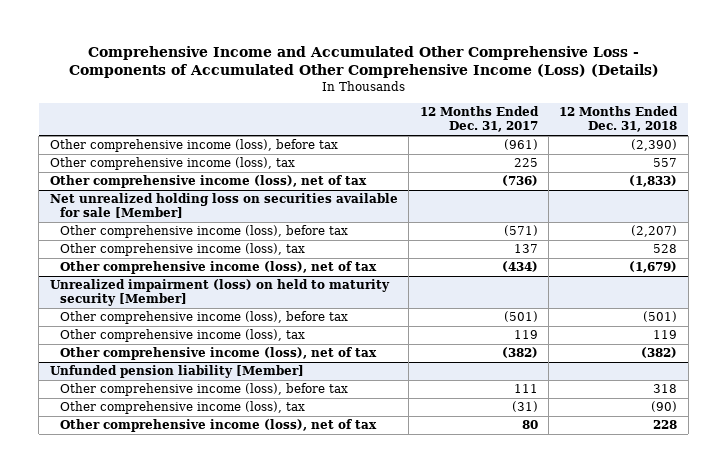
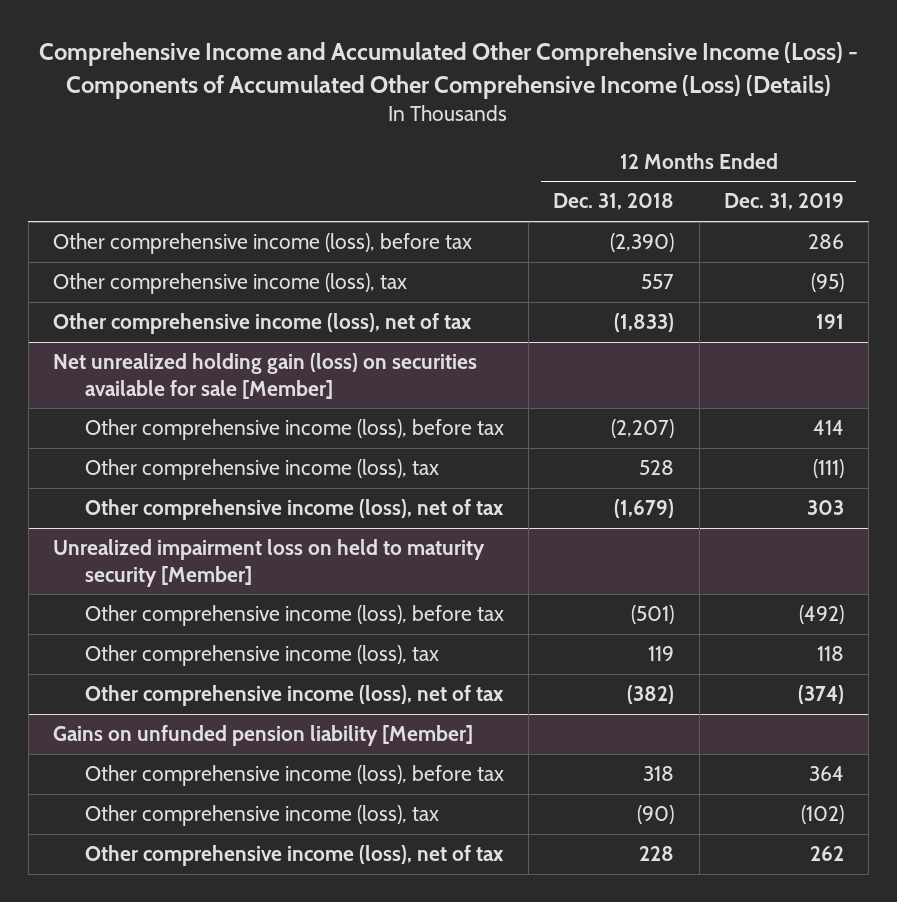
- Comprehensive Income and Accumulated Other Comprehensive Loss - Components of Accumulated Other Comprehensive Income (Loss) (Details)
+ Comprehensive Income and Accumulated Other Comprehensive Income (Loss) - Components of Accumulated Other Comprehensive Income (Loss) (Details)
- | 12 Months Ended Dec. 31, 2017 | 12 Months Ended Dec. 31, 2018
+ | 12 Months Ended Dec. 31, 2018 | 12 Months Ended Dec. 31, 2019
- Net unrealized holding loss on securities available for sale [Member]
+ Net unrealized holding gain (loss) on securities available for sale [Member]
- Unrealized impairment (loss) on held to maturity security [Member]
+ Unrealized impairment loss on held to maturity security [Member]
- Unfunded pension liability [Member]
+ Gains on unfunded pension liability [Member]

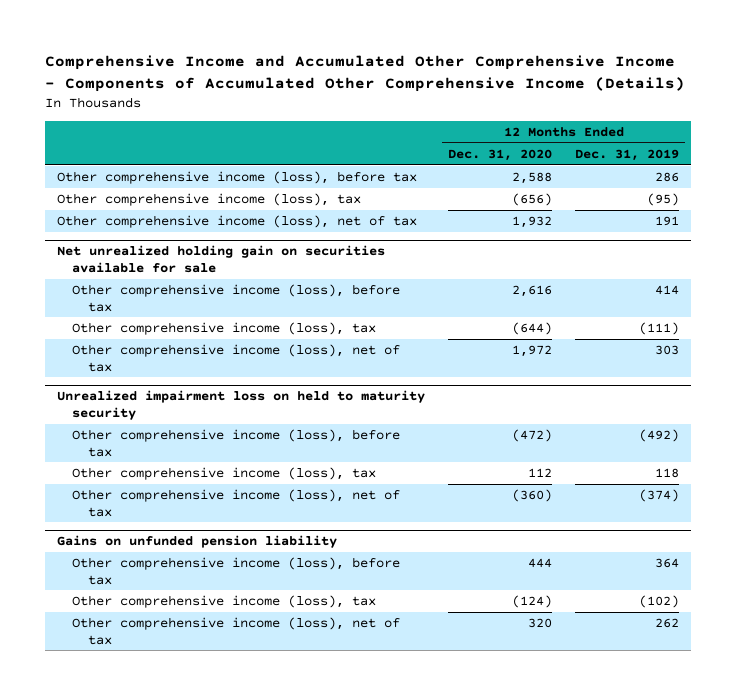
- Comprehensive Income and Accumulated Other Comprehensive Income (Loss) - Components of Accumulated Other Comprehensive Income (Loss) (Details)
+ Comprehensive Income and Accumulated Other Comprehensive Income - Components of Accumulated Other Comprehensive Income (Details)
- | 12 Months Ended Dec. 31, 2018 | 12 Months Ended Dec. 31, 2019
+ | 12 Months Ended Dec. 31, 2020 | 12 Months Ended Dec. 31, 2019
- Net unrealized holding gain (loss) on securities available for sale [Member]
+ Net unrealized holding gain on securities available for sale
- Unrealized impairment loss on held to maturity security [Member]
+ Unrealized impairment loss on held to maturity security
- Gains on unfunded pension liability [Member]
+ Gains on unfunded pension liability

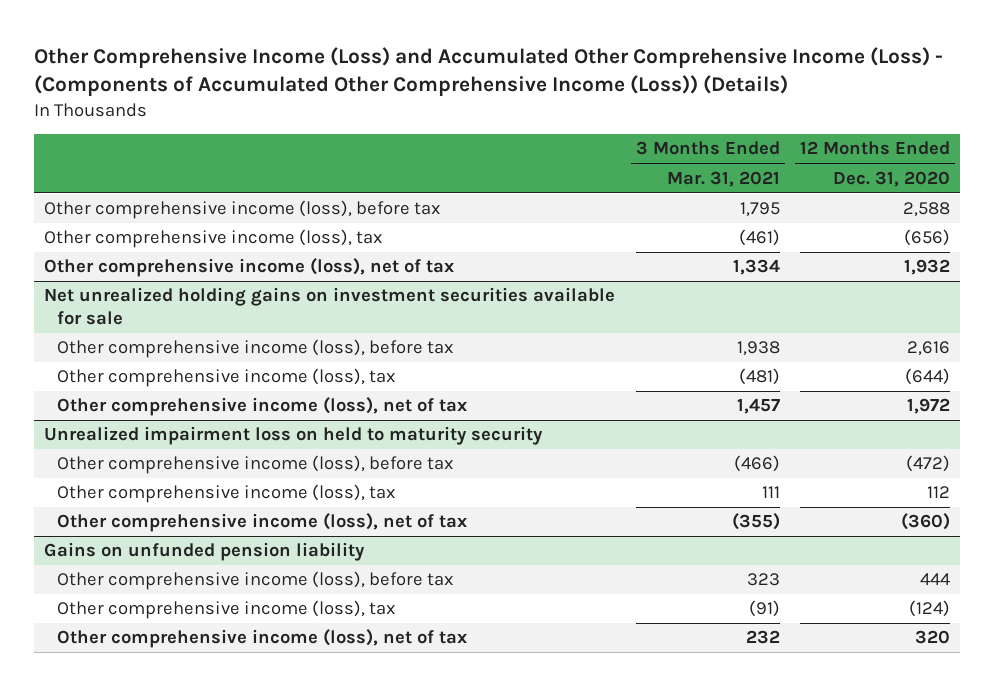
- Comprehensive Income and Accumulated Other Comprehensive Income - Components of Accumulated Other Comprehensive Income (Details)
+ Other Comprehensive Income (Loss) and Accumulated Other Comprehensive Income (Loss) - (Components of Accumulated Other Comprehensive Income (Loss)) (Details)
- | 12 Months Ended Dec. 31, 2020 | 12 Months Ended Dec. 31, 2019
+ | 3 Months Ended Mar. 31, 2021 | 12 Months Ended Dec. 31, 2020
- Net unrealized holding gain on securities available for sale
+ Net unrealized holding gains on investment securities available for sale

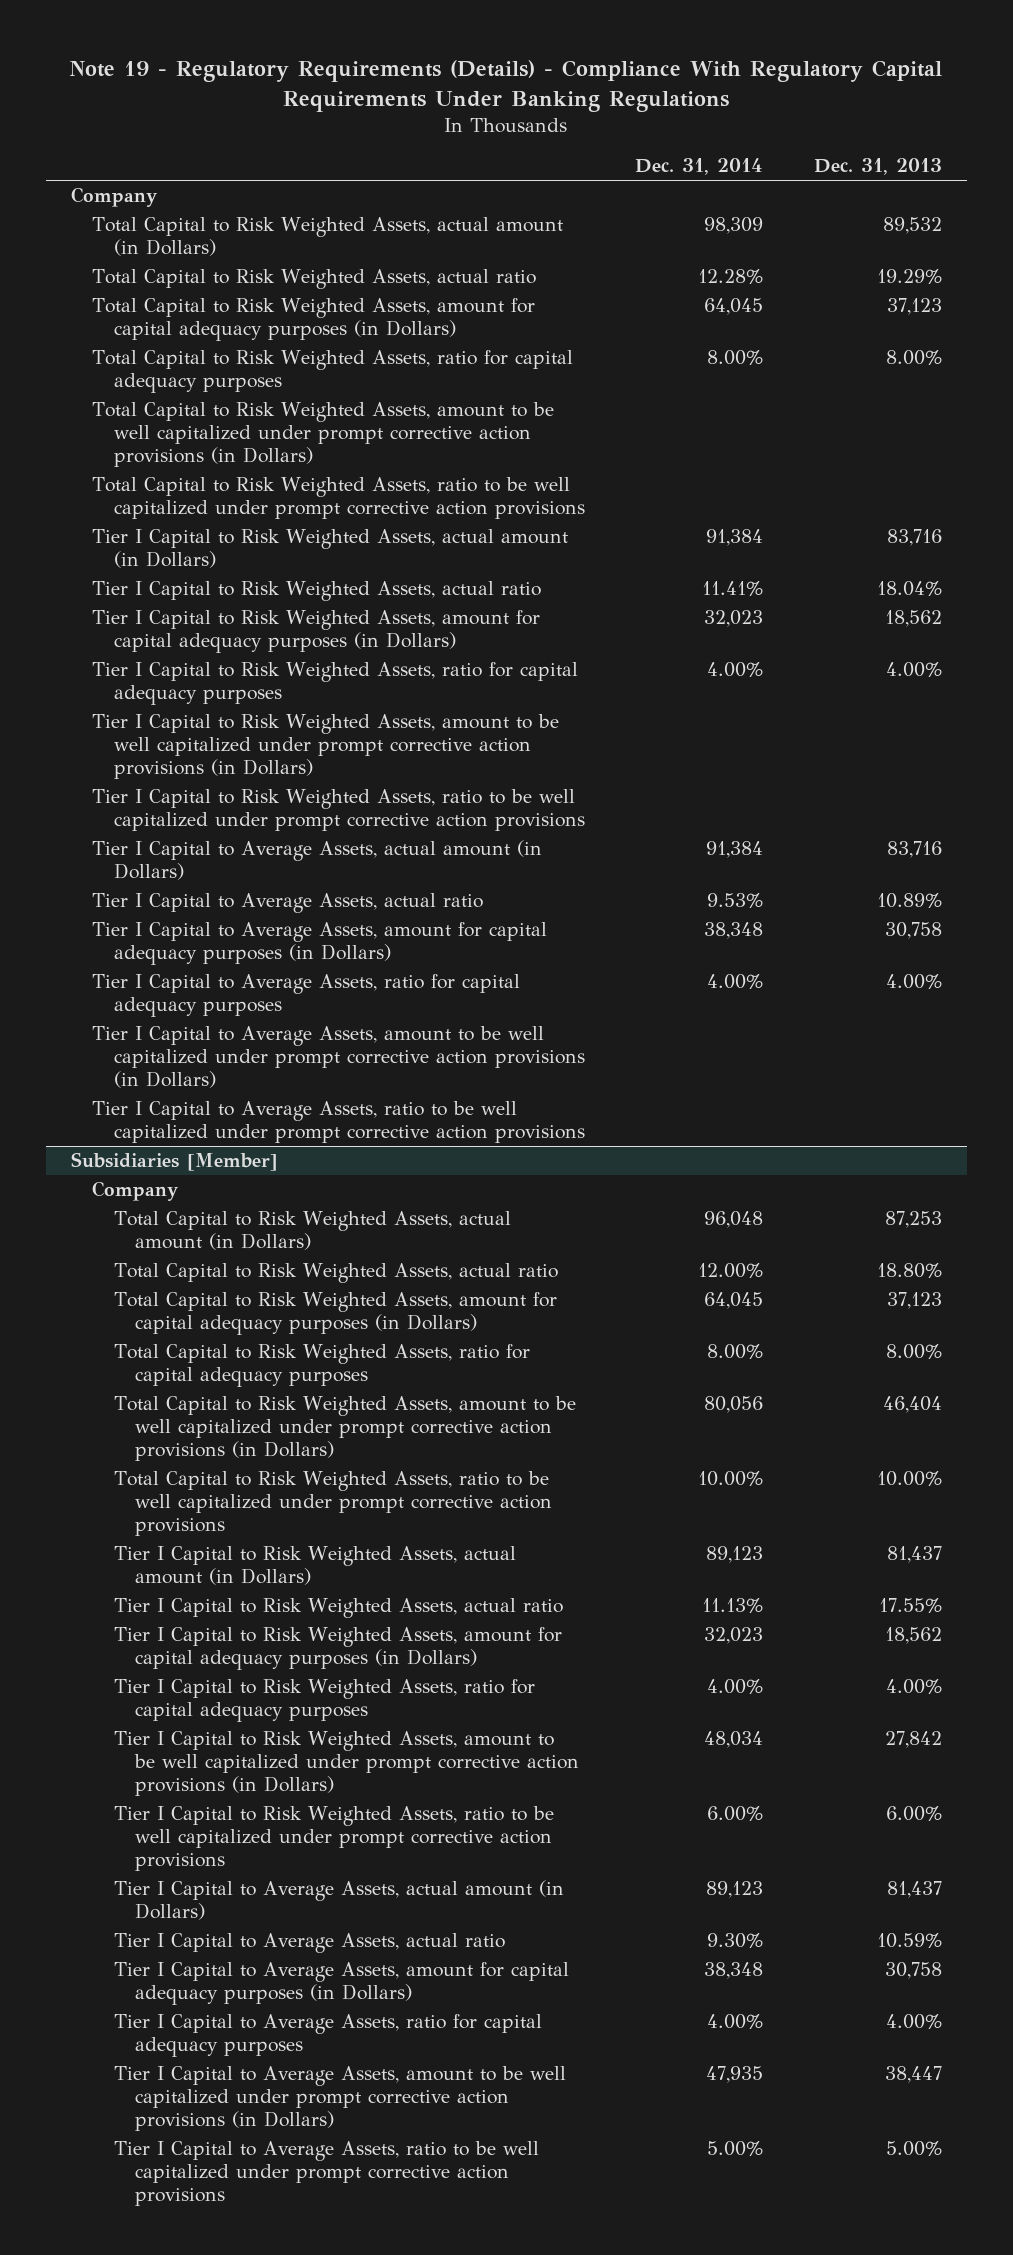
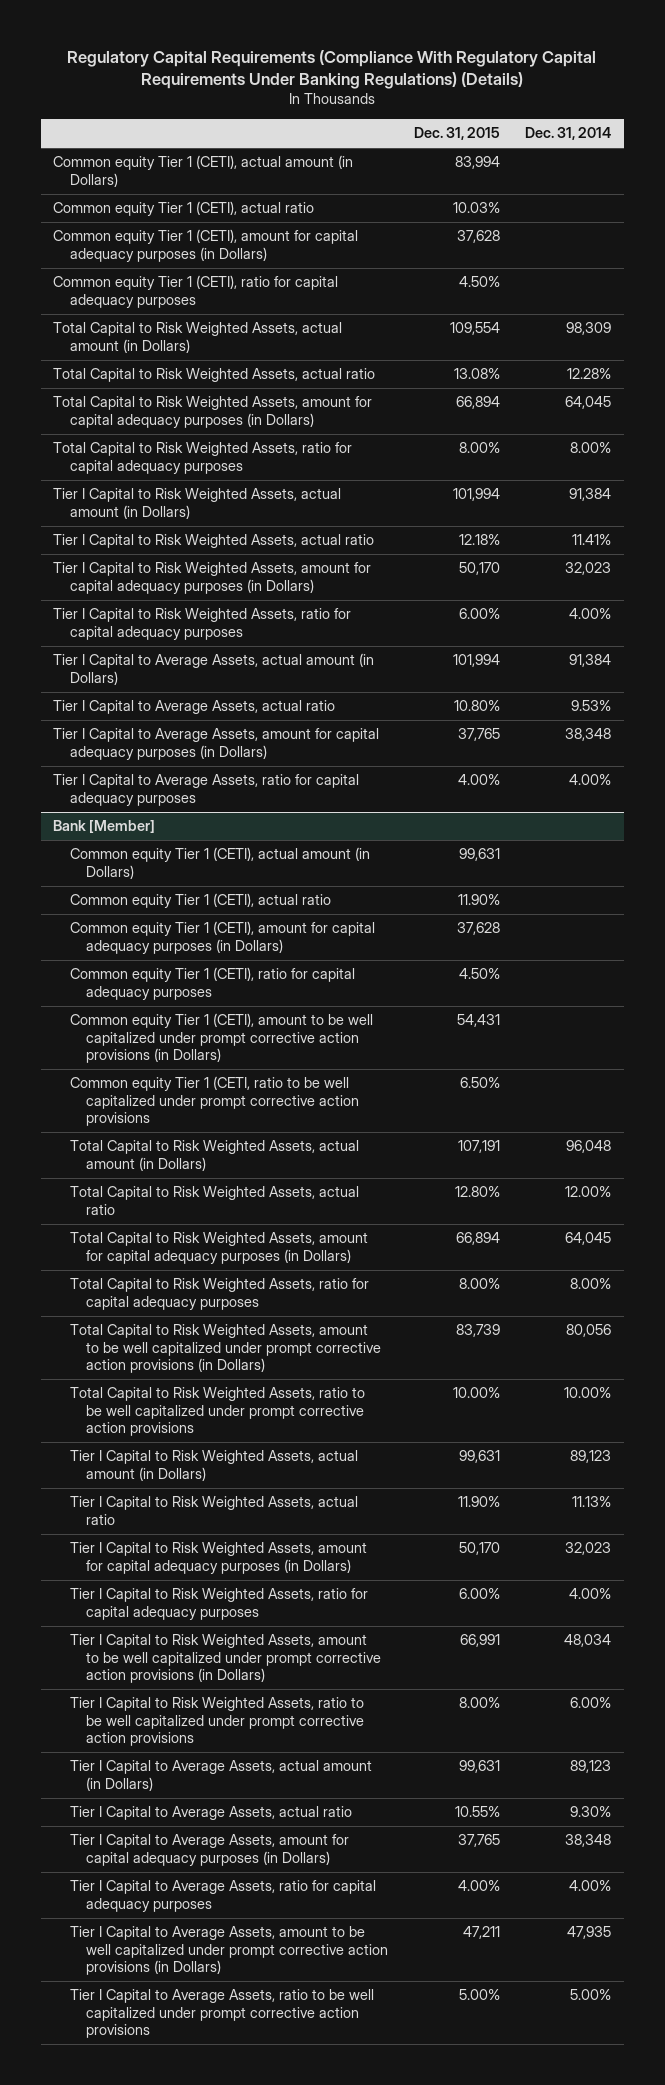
- Note 19 - Regulatory Requirements (Details) - Compliance With Regulatory Capital Requirements Under Banking Regulations
+ Regulatory Capital Requirements (Compliance With Regulatory Capital Requirements Under Banking Regulations) (Details)
- | Dec. 31, 2014 | Dec. 31, 2013
+ | Dec. 31, 2015 | Dec. 31, 2014
- Company
+ Common equity Tier 1 (CETI), actual amount (in Dollars) | 83,994 |
+ Common equity Tier 1 (CETI), actual ratio | 10.03% |
+ Common equity Tier 1 (CETI), amount for capital adequacy purposes (in Dollars) | 37,628 |
+ Common equity Tier 1 (CETI), ratio for capital adequacy purposes | 4.50% |
- Total Capital to Risk Weighted Assets, amount to be well capitalized under prompt corrective action provisions (in Dollars)
- Total Capital to Risk Weighted Assets, ratio to be well capitalized under prompt corrective action provisions
- Tier I Capital to Risk Weighted Assets, amount to be well capitalized under prompt corrective action provisions (in Dollars)
- Tier I Capital to Risk Weighted Assets, ratio to be well capitalized under prompt corrective action provisions
- Tier I Capital to Average Assets, amount to be well capitalized under prompt corrective action provisions (in Dollars)
- Tier I Capital to Average Assets, ratio to be well capitalized under prompt corrective action provisions
- Subsidiaries [Member]
- Company
+ Bank [Member]
+ Common equity Tier 1 (CETI), actual amount (in Dollars) | 99,631 |
+ Common equity Tier 1 (CETI), actual ratio | 11.90% |
+ Common equity Tier 1 (CETI), amount for capital adequacy purposes (in Dollars) | 37,628 |
+ Common equity Tier 1 (CETI), ratio for capital adequacy purposes | 4.50% |
+ Common equity Tier 1 (CETI), amount to be well capitalized under prompt corrective action provisions (in Dollars) | 54,431 |
+ Common equity Tier 1 (CETI, ratio to be well capitalized under prompt corrective action provisions | 6.50% |

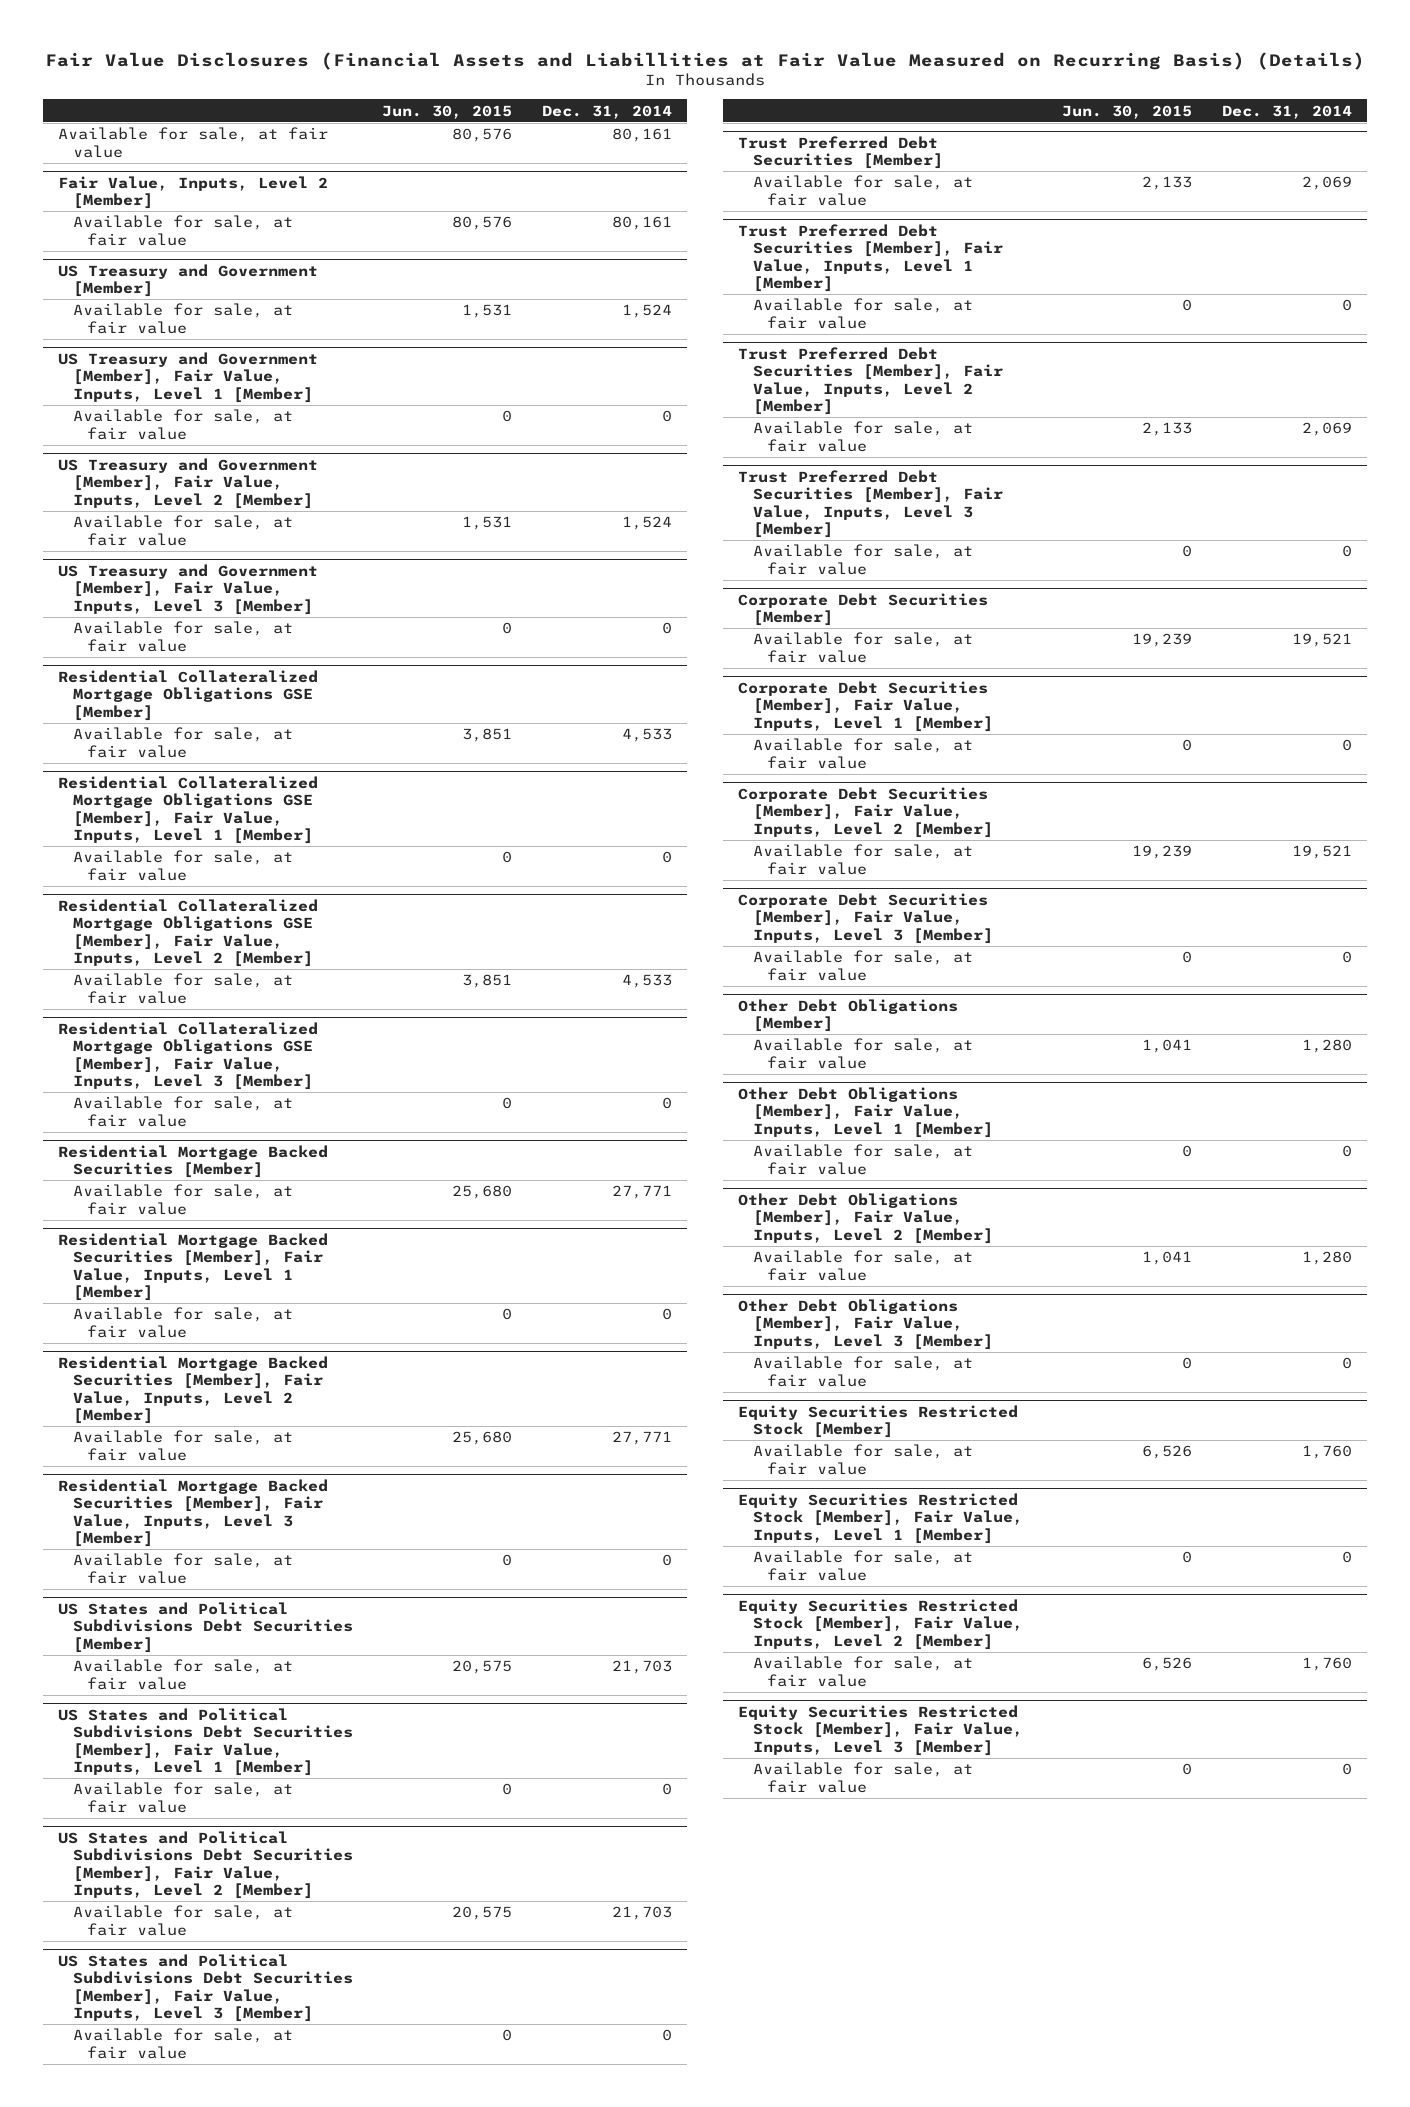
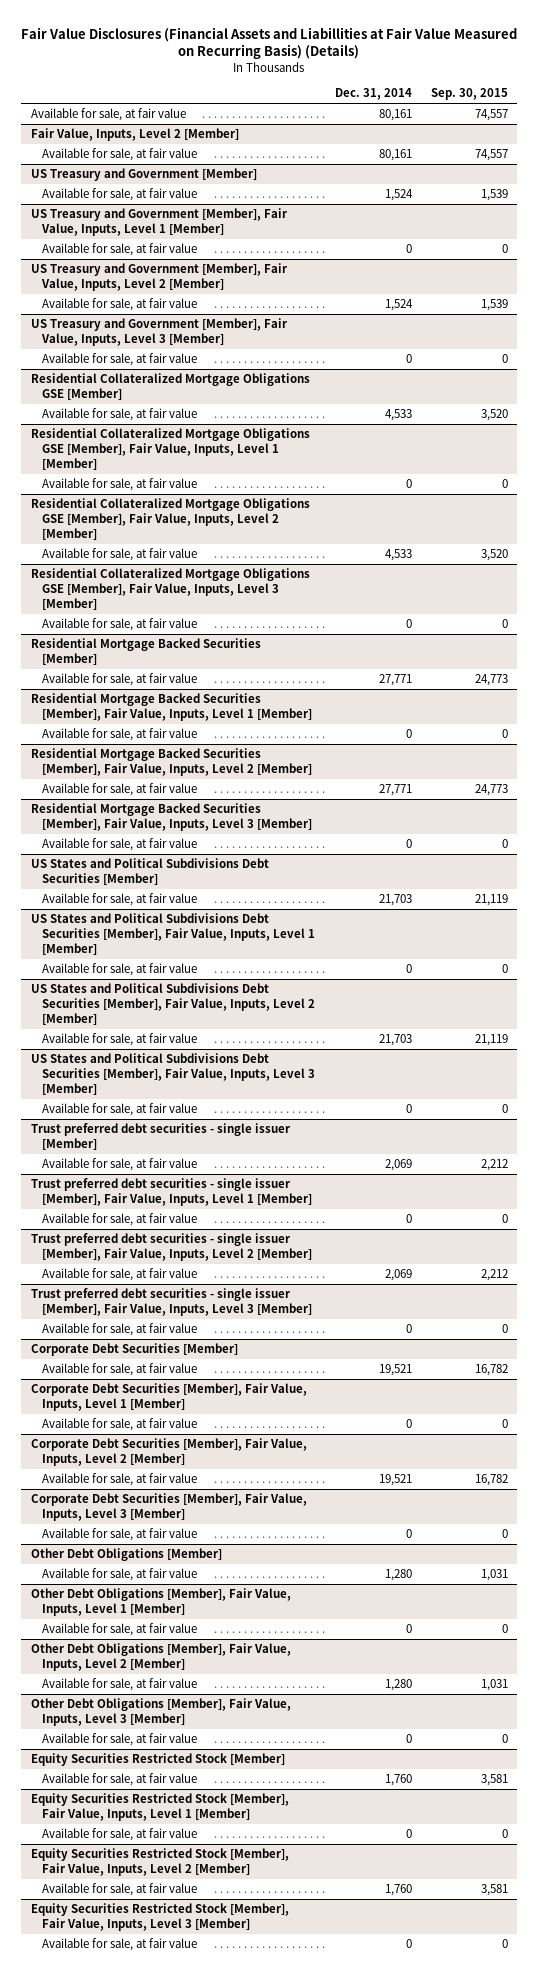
- | Jun. 30, 2015 | Dec. 31, 2014
+ | Dec. 31, 2014 | Sep. 30, 2015
- Trust Preferred Debt Securities [Member]
+ Trust preferred debt securities - single issuer [Member]
- Trust Preferred Debt Securities [Member], Fair Value, Inputs, Level 1 [Member]
+ Trust preferred debt securities - single issuer [Member], Fair Value, Inputs, Level 1 [Member]
- Trust Preferred Debt Securities [Member], Fair Value, Inputs, Level 2 [Member]
+ Trust preferred debt securities - single issuer [Member], Fair Value, Inputs, Level 2 [Member]
- Trust Preferred Debt Securities [Member], Fair Value, Inputs, Level 3 [Member]
+ Trust preferred debt securities - single issuer [Member], Fair Value, Inputs, Level 3 [Member]

